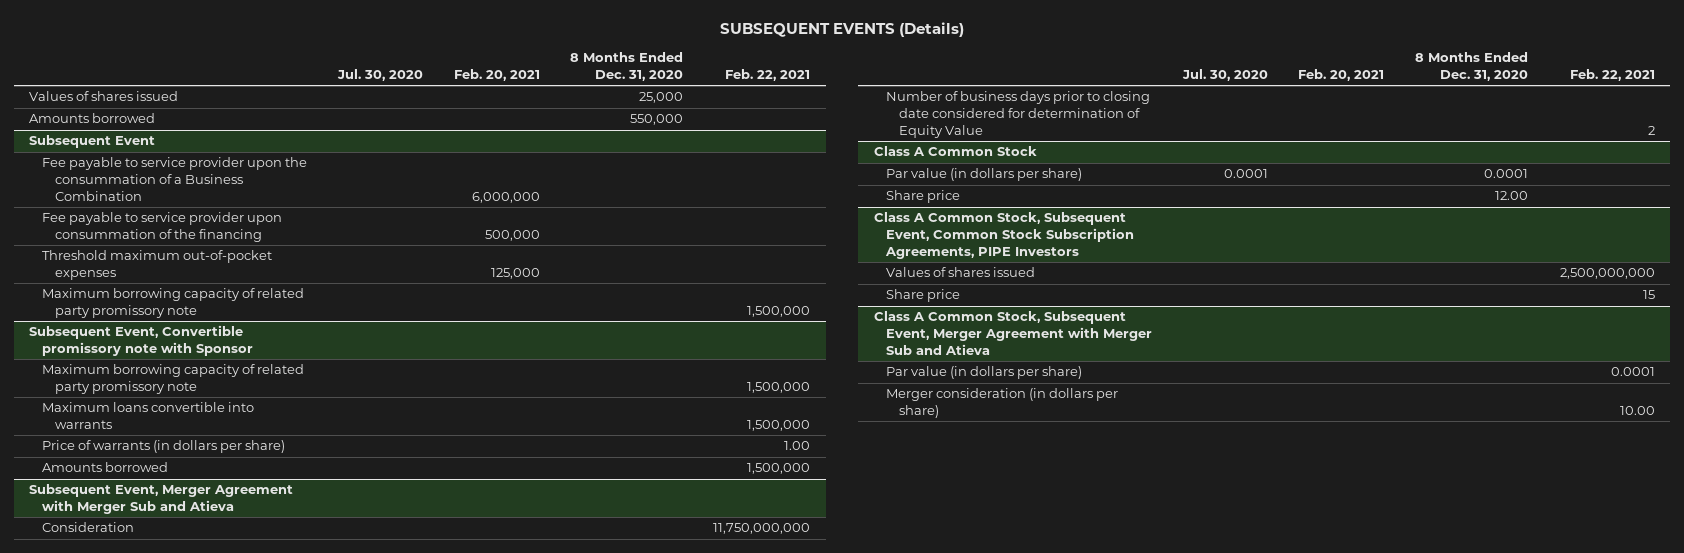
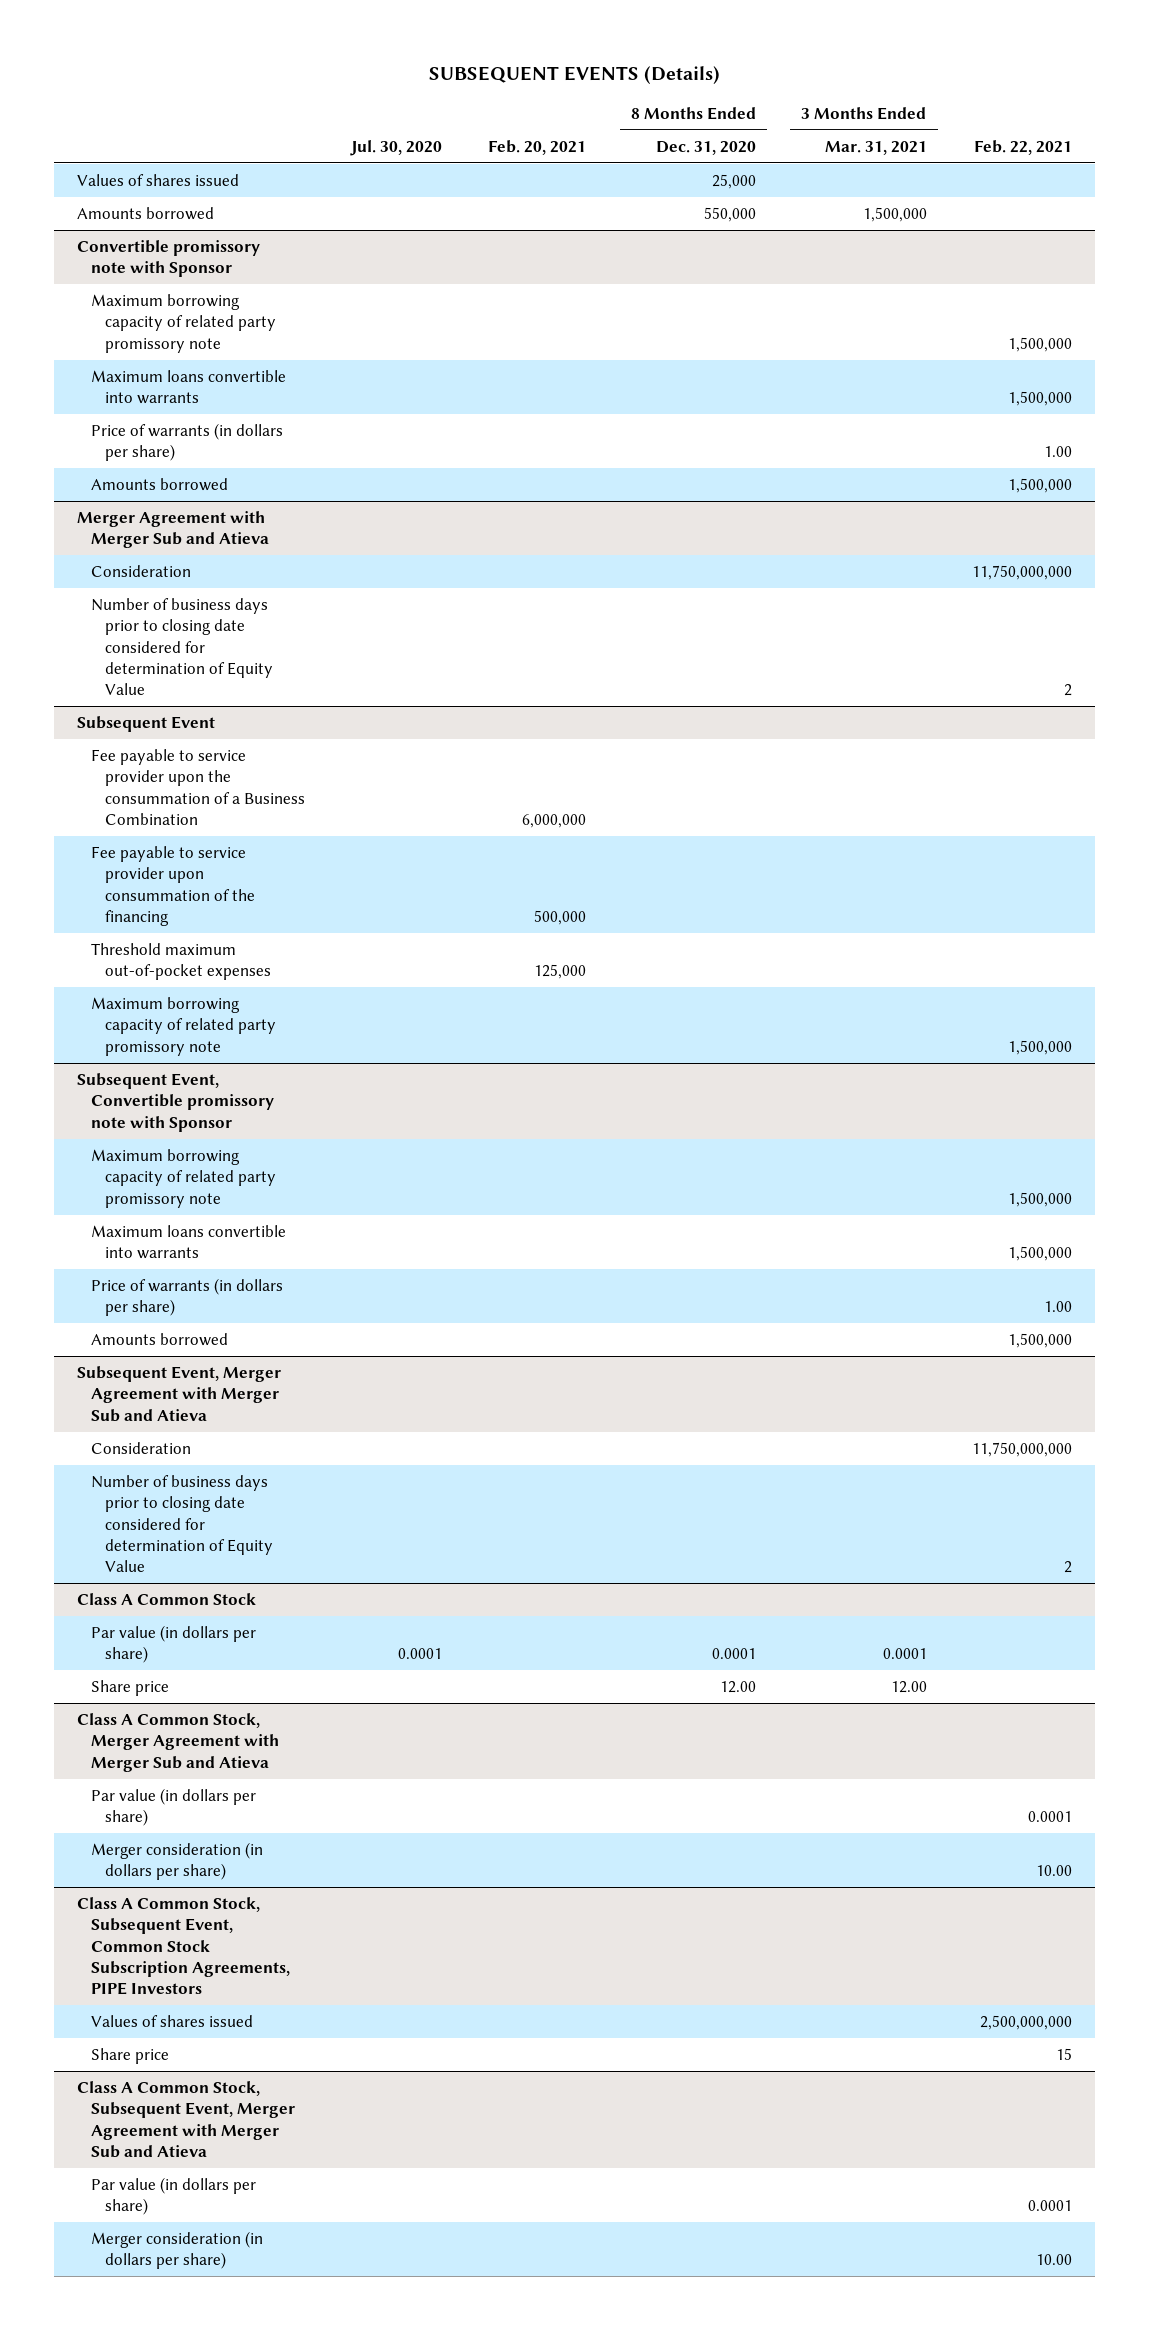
- | Jul. 30, 2020 | Feb. 20, 2021 | 8 Months Ended Dec. 31, 2020 | Feb. 22, 2021
+ | Jul. 30, 2020 | Feb. 20, 2021 | 8 Months Ended Dec. 31, 2020 | 3 Months Ended Mar. 31, 2021 | Feb. 22, 2021
+ Convertible promissory note with Sponsor
+ Maximum borrowing capacity of related party promissory note | | | | | 1,500,000
+ Maximum loans convertible into warrants | | | | | 1,500,000
+ Price of warrants (in dollars per share) | | | | | 1.00
+ Amounts borrowed | | | | | 1,500,000
+ Merger Agreement with Merger Sub and Atieva
+ Consideration | | | | | 11,750,000,000
+ Number of business days prior to closing date considered for determination of Equity Value | | | | | 2
+ Class A Common Stock, Merger Agreement with Merger Sub and Atieva
+ Par value (in dollars per share) | | | | | 0.0001
+ Merger consideration (in dollars per share) | | | | | 10.00

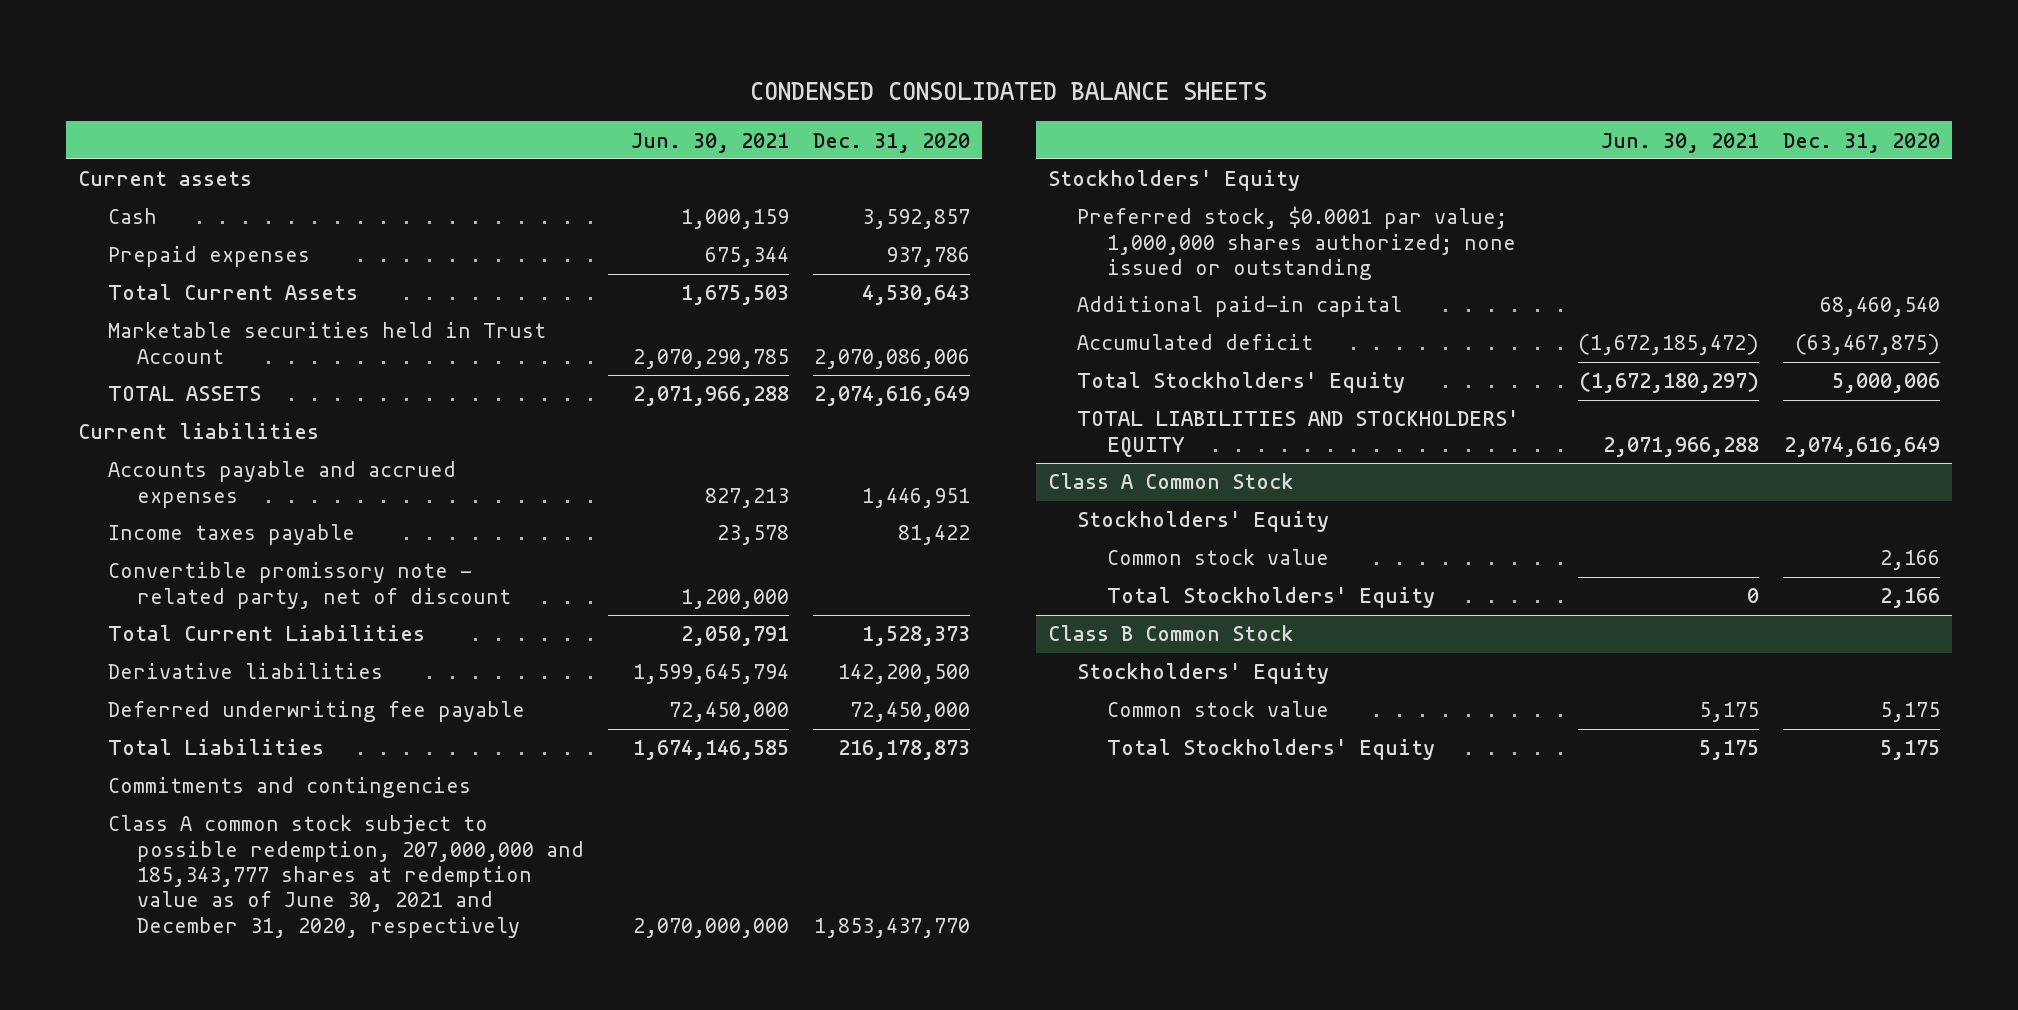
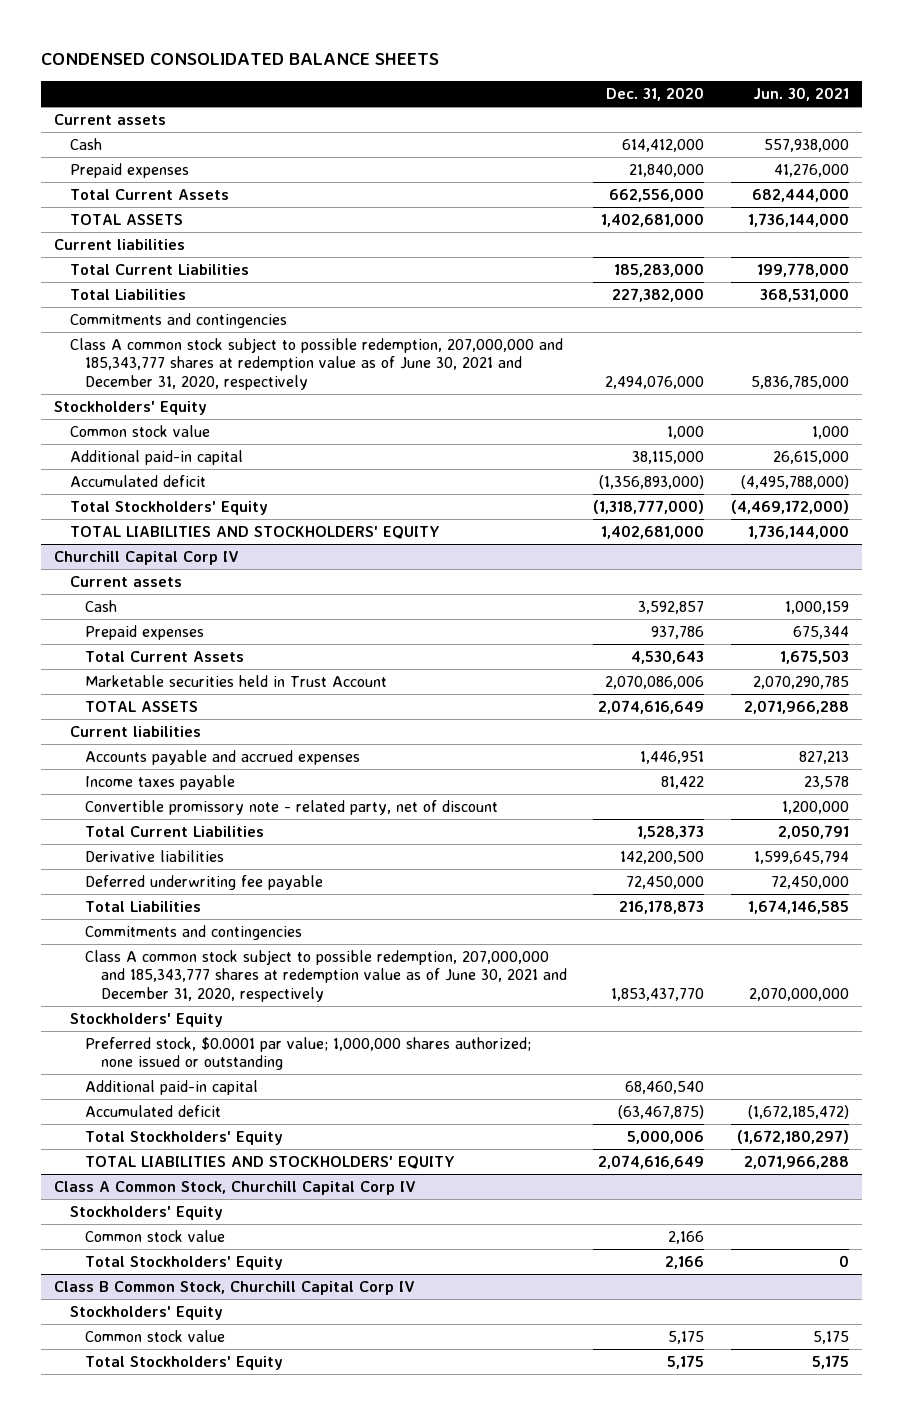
- | Jun. 30, 2021 | Dec. 31, 2020
+ | Dec. 31, 2020 | Jun. 30, 2021
+ Cash | 614,412,000 | 557,938,000
+ Prepaid expenses | 21,840,000 | 41,276,000
+ Total Current Assets | 662,556,000 | 682,444,000
+ TOTAL ASSETS | 1,402,681,000 | 1,736,144,000
+ Current liabilities
+ Total Current Liabilities | 185,283,000 | 199,778,000
+ Total Liabilities | 227,382,000 | 368,531,000
+ Commitments and contingencies
+ Class A common stock subject to possible redemption, 207,000,000 and 185,343,777 shares at redemption value as of June 30, 2021 and December 31, 2020, respectively | 2,494,076,000 | 5,836,785,000
+ Stockholders' Equity
+ Common stock value | 1,000 | 1,000
+ Additional paid-in capital | 38,115,000 | 26,615,000
+ Accumulated deficit | (1,356,893,000) | (4,495,788,000)
+ Total Stockholders' Equity | (1,318,777,000) | (4,469,172,000)
+ TOTAL LIABILITIES AND STOCKHOLDERS' EQUITY | 1,402,681,000 | 1,736,144,000
+ Churchill Capital Corp IV
+ Current assets
- Class A Common Stock
+ Class A Common Stock, Churchill Capital Corp IV
- Class B Common Stock
+ Class B Common Stock, Churchill Capital Corp IV

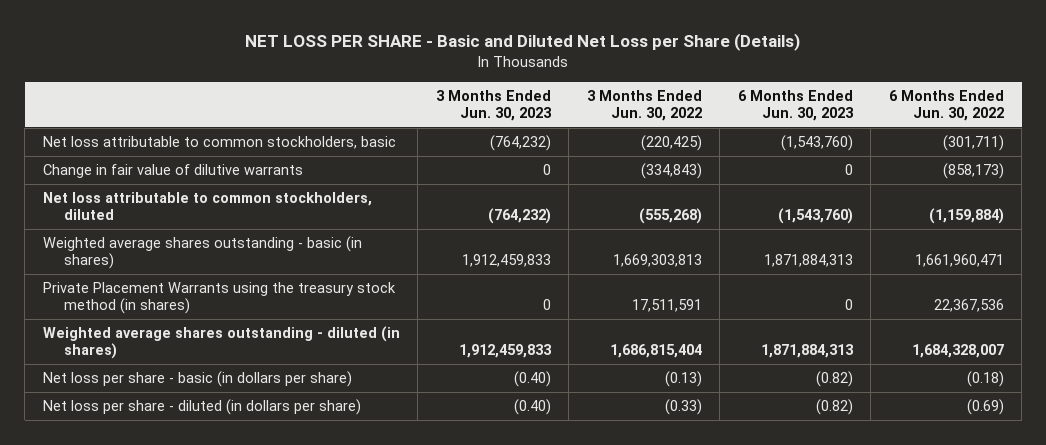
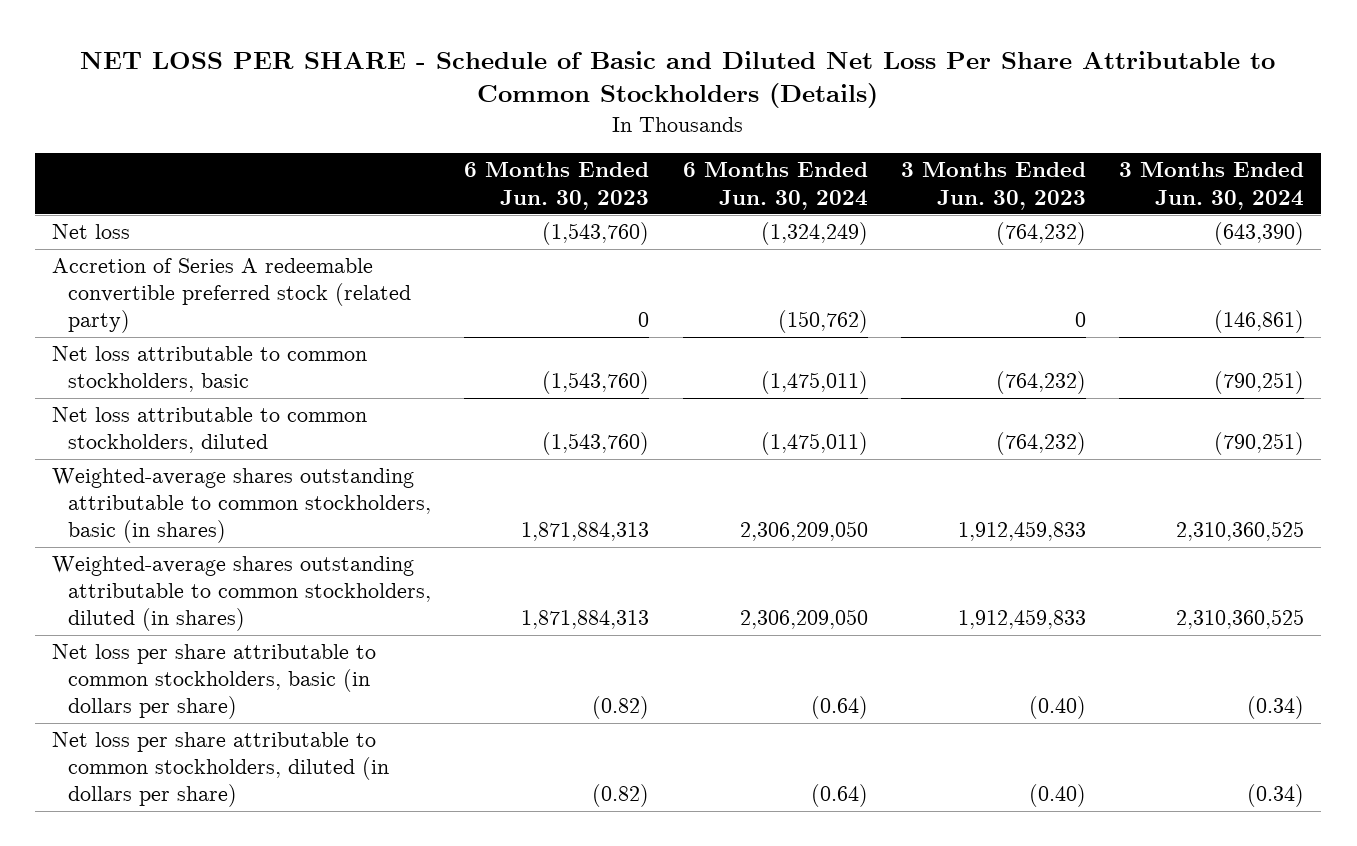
- NET LOSS PER SHARE - Basic and Diluted Net Loss per Share (Details)
+ NET LOSS PER SHARE - Schedule of Basic and Diluted Net Loss Per Share Attributable to Common Stockholders (Details)
- | 3 Months Ended Jun. 30, 2023 | 3 Months Ended Jun. 30, 2022 | 6 Months Ended Jun. 30, 2023 | 6 Months Ended Jun. 30, 2022
+ | 6 Months Ended Jun. 30, 2023 | 6 Months Ended Jun. 30, 2024 | 3 Months Ended Jun. 30, 2023 | 3 Months Ended Jun. 30, 2024
+ Net loss | (1,543,760) | (1,324,249) | (764,232) | (643,390)
+ Accretion of Series A redeemable convertible preferred stock (related party) | 0 | (150,762) | 0 | (146,861)
- Change in fair value of dilutive warrants | 0 | (334,843) | 0 | (858,173)
- Weighted average shares outstanding - basic (in shares) | 1,912,459,833 | 1,669,303,813 | 1,871,884,313 | 1,661,960,471
- Private Placement Warrants using the treasury stock method (in shares) | 0 | 17,511,591 | 0 | 22,367,536
- Weighted average shares outstanding - diluted (in shares) | 1,912,459,833 | 1,686,815,404 | 1,871,884,313 | 1,684,328,007
- Net loss per share - basic (in dollars per share) | (0.40) | (0.13) | (0.82) | (0.18)
- Net loss per share - diluted (in dollars per share) | (0.40) | (0.33) | (0.82) | (0.69)
+ Weighted-average shares outstanding attributable to common stockholders, basic (in shares) | 1,871,884,313 | 2,306,209,050 | 1,912,459,833 | 2,310,360,525
+ Weighted-average shares outstanding attributable to common stockholders, diluted (in shares) | 1,871,884,313 | 2,306,209,050 | 1,912,459,833 | 2,310,360,525
+ Net loss per share attributable to common stockholders, basic (in dollars per share) | (0.82) | (0.64) | (0.40) | (0.34)
+ Net loss per share attributable to common stockholders, diluted (in dollars per share) | (0.82) | (0.64) | (0.40) | (0.34)

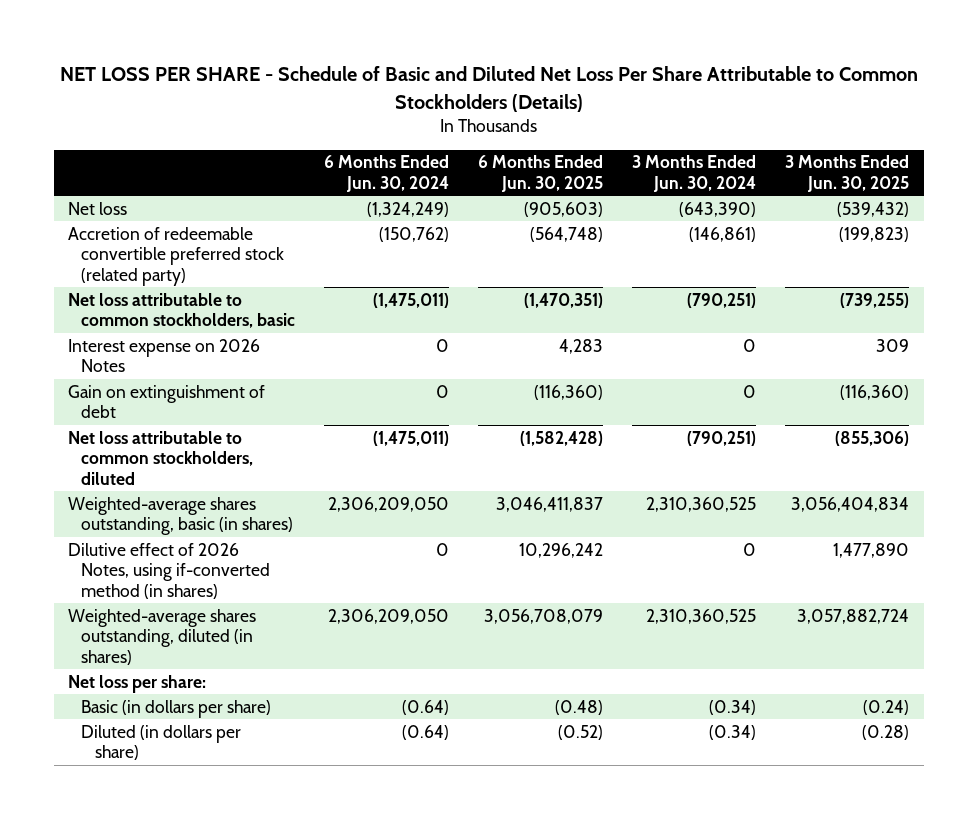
- | 6 Months Ended Jun. 30, 2023 | 6 Months Ended Jun. 30, 2024 | 3 Months Ended Jun. 30, 2023 | 3 Months Ended Jun. 30, 2024
+ | 6 Months Ended Jun. 30, 2024 | 6 Months Ended Jun. 30, 2025 | 3 Months Ended Jun. 30, 2024 | 3 Months Ended Jun. 30, 2025
- Accretion of Series A redeemable convertible preferred stock (related party) | 0 | (150,762) | 0 | (146,861)
+ Accretion of redeemable convertible preferred stock (related party) | (150,762) | (564,748) | (146,861) | (199,823)
+ Interest expense on 2026 Notes | 0 | 4,283 | 0 | 309
+ Gain on extinguishment of debt | 0 | (116,360) | 0 | (116,360)
- Weighted-average shares outstanding attributable to common stockholders, basic (in shares) | 1,871,884,313 | 2,306,209,050 | 1,912,459,833 | 2,310,360,525
- Weighted-average shares outstanding attributable to common stockholders, diluted (in shares) | 1,871,884,313 | 2,306,209,050 | 1,912,459,833 | 2,310,360,525
- Net loss per share attributable to common stockholders, basic (in dollars per share) | (0.82) | (0.64) | (0.40) | (0.34)
- Net loss per share attributable to common stockholders, diluted (in dollars per share) | (0.82) | (0.64) | (0.40) | (0.34)
+ Weighted-average shares outstanding, basic (in shares) | 2,306,209,050 | 3,046,411,837 | 2,310,360,525 | 3,056,404,834
+ Dilutive effect of 2026 Notes, using if-converted method (in shares) | 0 | 10,296,242 | 0 | 1,477,890
+ Weighted-average shares outstanding, diluted (in shares) | 2,306,209,050 | 3,056,708,079 | 2,310,360,525 | 3,057,882,724
+ Net loss per share:
+ Basic (in dollars per share) | (0.64) | (0.48) | (0.34) | (0.24)
+ Diluted (in dollars per share) | (0.64) | (0.52) | (0.34) | (0.28)

